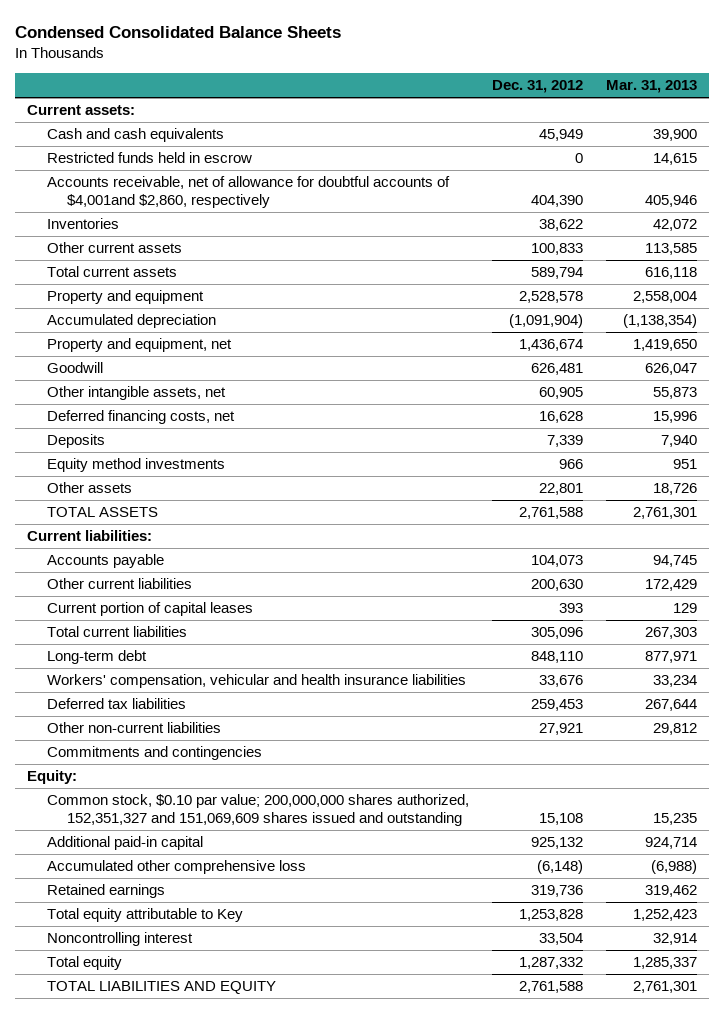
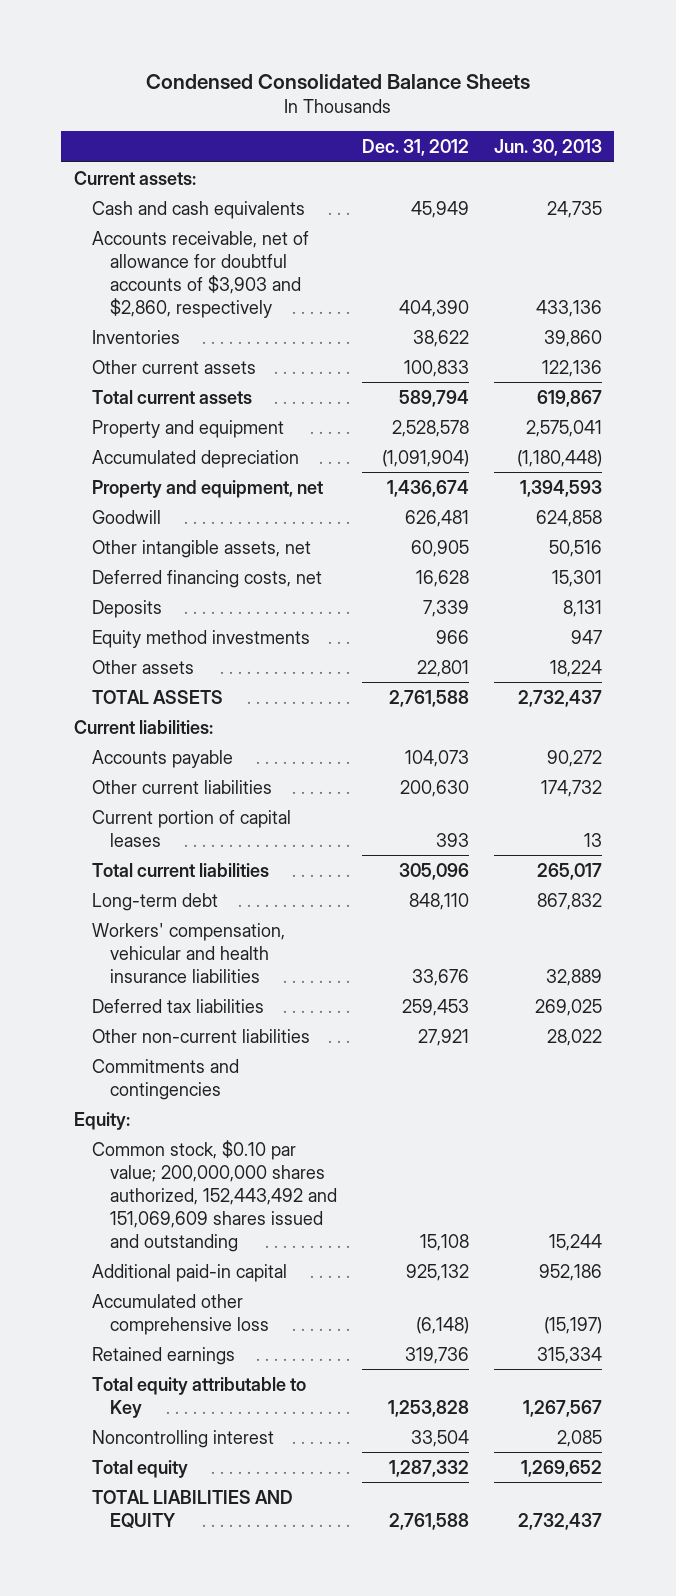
- | Dec. 31, 2012 | Mar. 31, 2013
+ | Dec. 31, 2012 | Jun. 30, 2013
- Restricted funds held in escrow | 0 | 14,615
- Accounts receivable, net of allowance for doubtful accounts of $4,001and $2,860, respectively | 404,390 | 405,946
+ Accounts receivable, net of allowance for doubtful accounts of $3,903 and $2,860, respectively | 404,390 | 433,136
- Common stock, $0.10 par value; 200,000,000 shares authorized, 152,351,327 and 151,069,609 shares issued and outstanding | 15,108 | 15,235
+ Common stock, $0.10 par value; 200,000,000 shares authorized, 152,443,492 and 151,069,609 shares issued and outstanding | 15,108 | 15,244

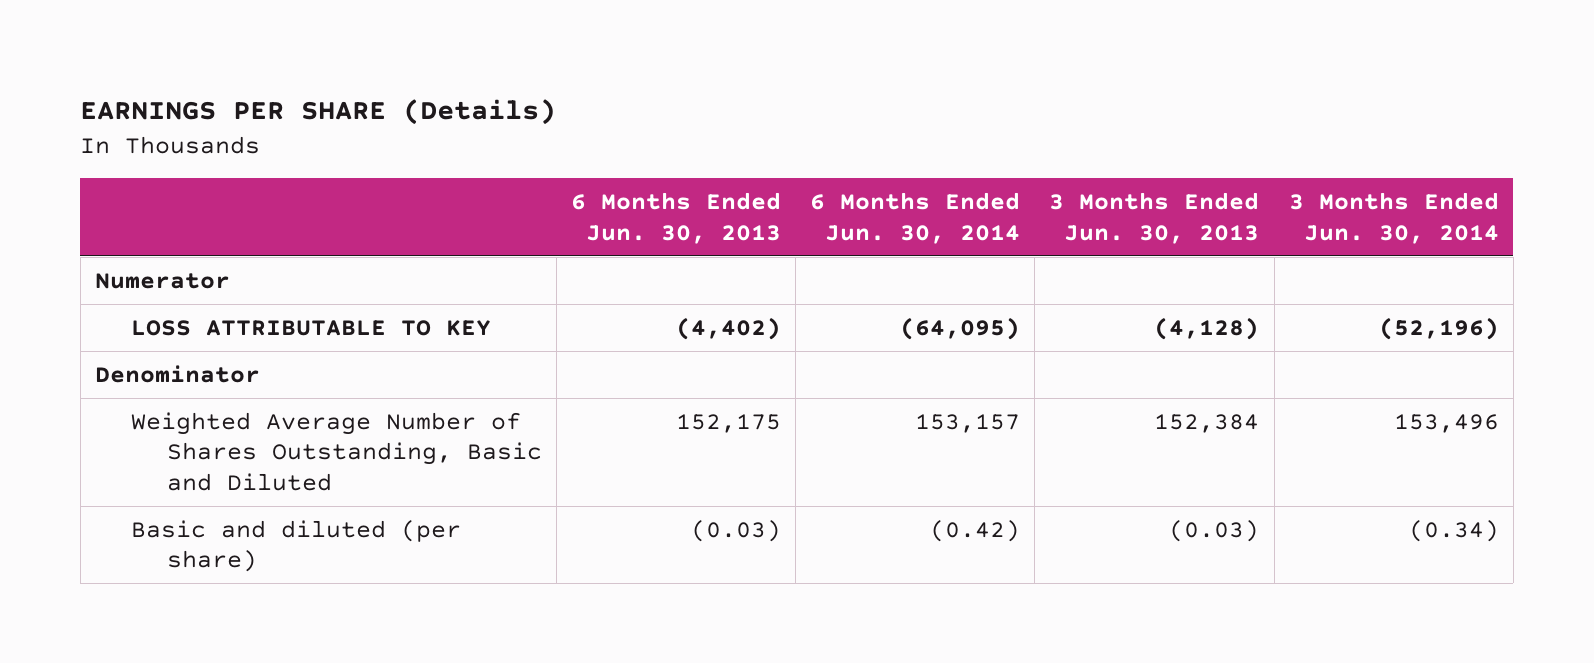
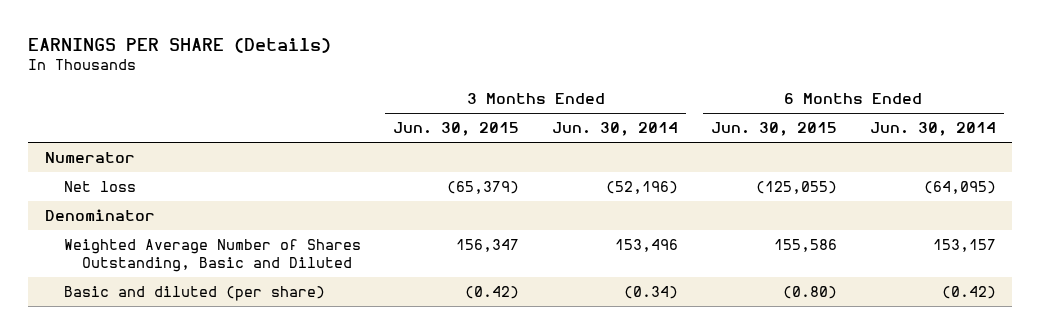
- | 6 Months Ended Jun. 30, 2013 | 6 Months Ended Jun. 30, 2014 | 3 Months Ended Jun. 30, 2013 | 3 Months Ended Jun. 30, 2014
+ | 3 Months Ended Jun. 30, 2015 | 3 Months Ended Jun. 30, 2014 | 6 Months Ended Jun. 30, 2015 | 6 Months Ended Jun. 30, 2014
- LOSS ATTRIBUTABLE TO KEY | (4,402) | (64,095) | (4,128) | (52,196)
+ Net loss | (65,379) | (52,196) | (125,055) | (64,095)

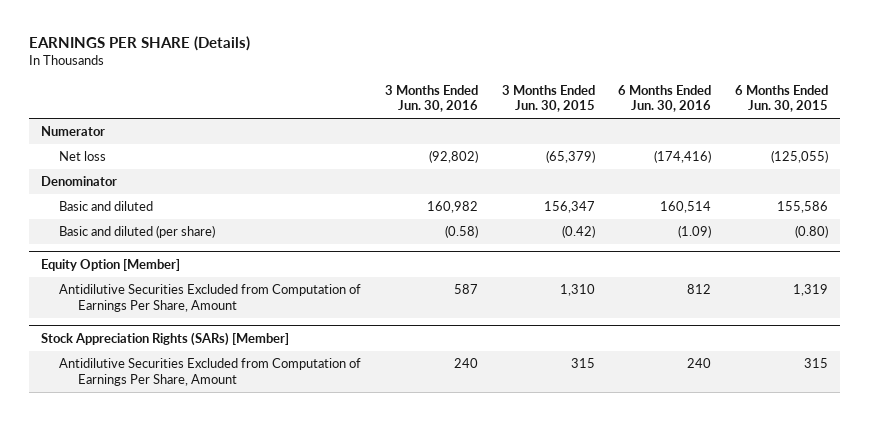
- | 3 Months Ended Jun. 30, 2015 | 3 Months Ended Jun. 30, 2014 | 6 Months Ended Jun. 30, 2015 | 6 Months Ended Jun. 30, 2014
+ | 3 Months Ended Jun. 30, 2016 | 3 Months Ended Jun. 30, 2015 | 6 Months Ended Jun. 30, 2016 | 6 Months Ended Jun. 30, 2015
- Weighted Average Number of Shares Outstanding, Basic and Diluted | 156,347 | 153,496 | 155,586 | 153,157
+ Basic and diluted | 160,982 | 156,347 | 160,514 | 155,586
+ Equity Option [Member]
+ Antidilutive Securities Excluded from Computation of Earnings Per Share, Amount | 587 | 1,310 | 812 | 1,319
+ Stock Appreciation Rights (SARs) [Member]
+ Antidilutive Securities Excluded from Computation of Earnings Per Share, Amount | 240 | 315 | 240 | 315

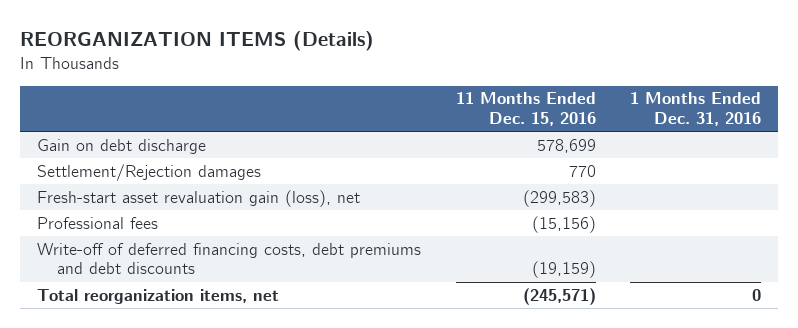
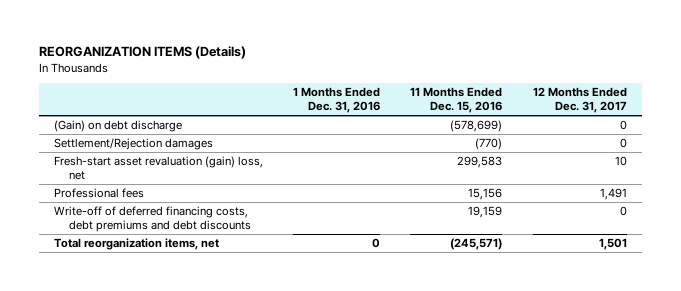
- | 11 Months Ended Dec. 15, 2016 | 1 Months Ended Dec. 31, 2016
+ | 1 Months Ended Dec. 31, 2016 | 11 Months Ended Dec. 15, 2016 | 12 Months Ended Dec. 31, 2017
- Gain on debt discharge | 578,699 |
- Settlement/Rejection damages | 770 |
- Fresh-start asset revaluation gain (loss), net | (299,583) |
- Professional fees | (15,156) |
- Write-off of deferred financing costs, debt premiums and debt discounts | (19,159) |
+ (Gain) on debt discharge | | (578,699) | 0
+ Settlement/Rejection damages | | (770) | 0
+ Fresh-start asset revaluation (gain) loss, net | | 299,583 | 10
+ Professional fees | | 15,156 | 1,491
+ Write-off of deferred financing costs, debt premiums and debt discounts | | 19,159 | 0

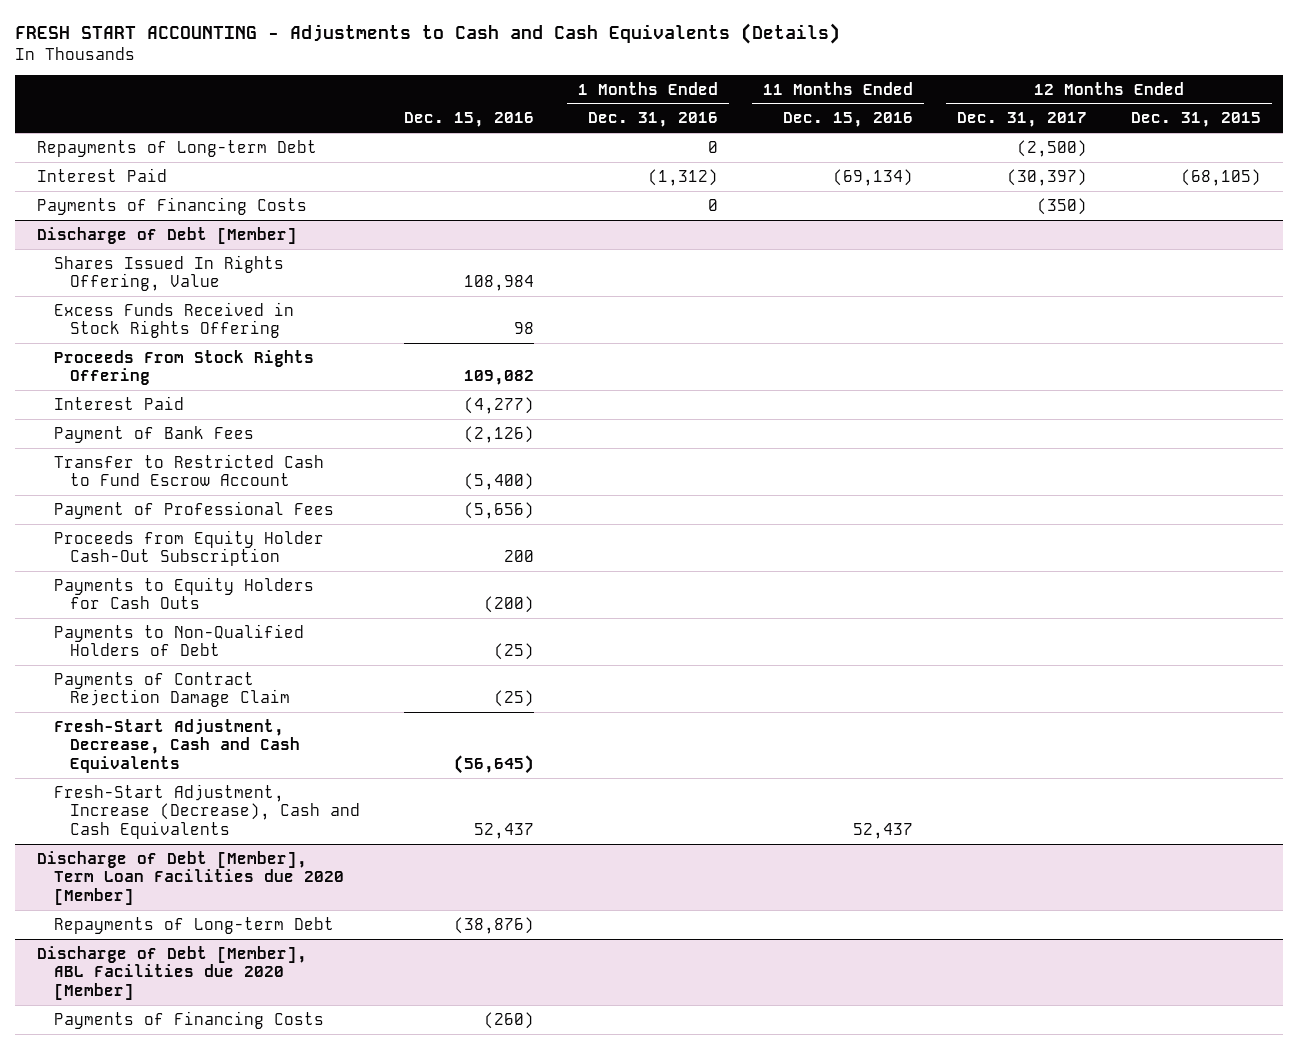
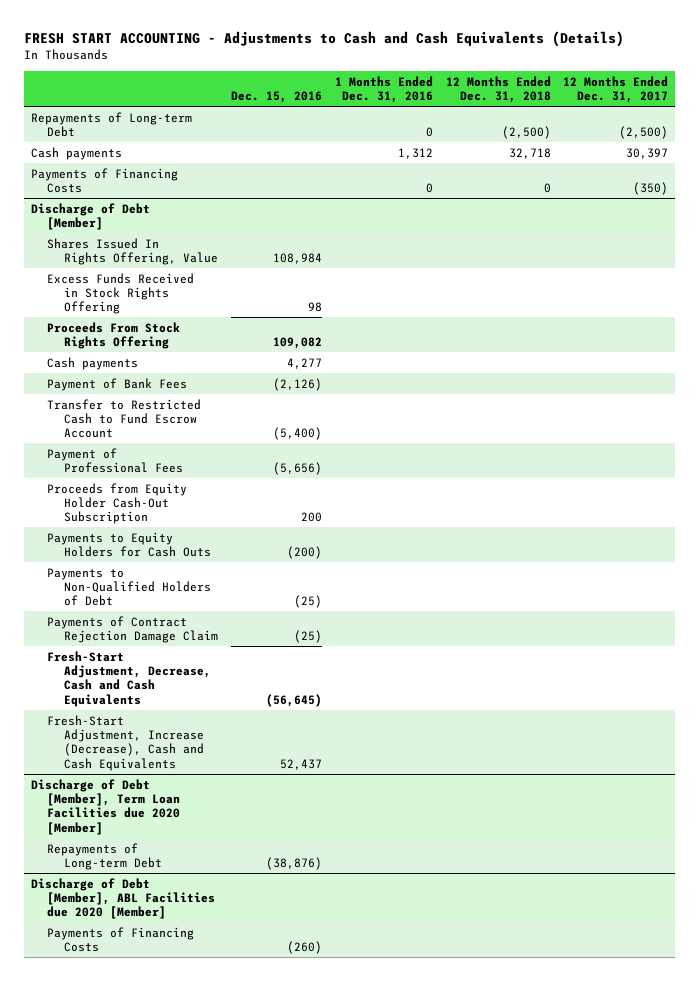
- | Dec. 15, 2016 | 1 Months Ended Dec. 31, 2016 | 11 Months Ended Dec. 15, 2016 | 12 Months Ended Dec. 31, 2017 | 12 Months Ended Dec. 31, 2015
+ | Dec. 15, 2016 | 1 Months Ended Dec. 31, 2016 | 12 Months Ended Dec. 31, 2018 | 12 Months Ended Dec. 31, 2017
- Interest Paid | | (1,312) | (69,134) | (30,397) | (68,105)
+ Cash payments | | 1,312 | 32,718 | 30,397
@ Discharge of Debt [Member]
- Interest Paid | (4,277) | | | |
+ Cash payments | 4,277 | | |

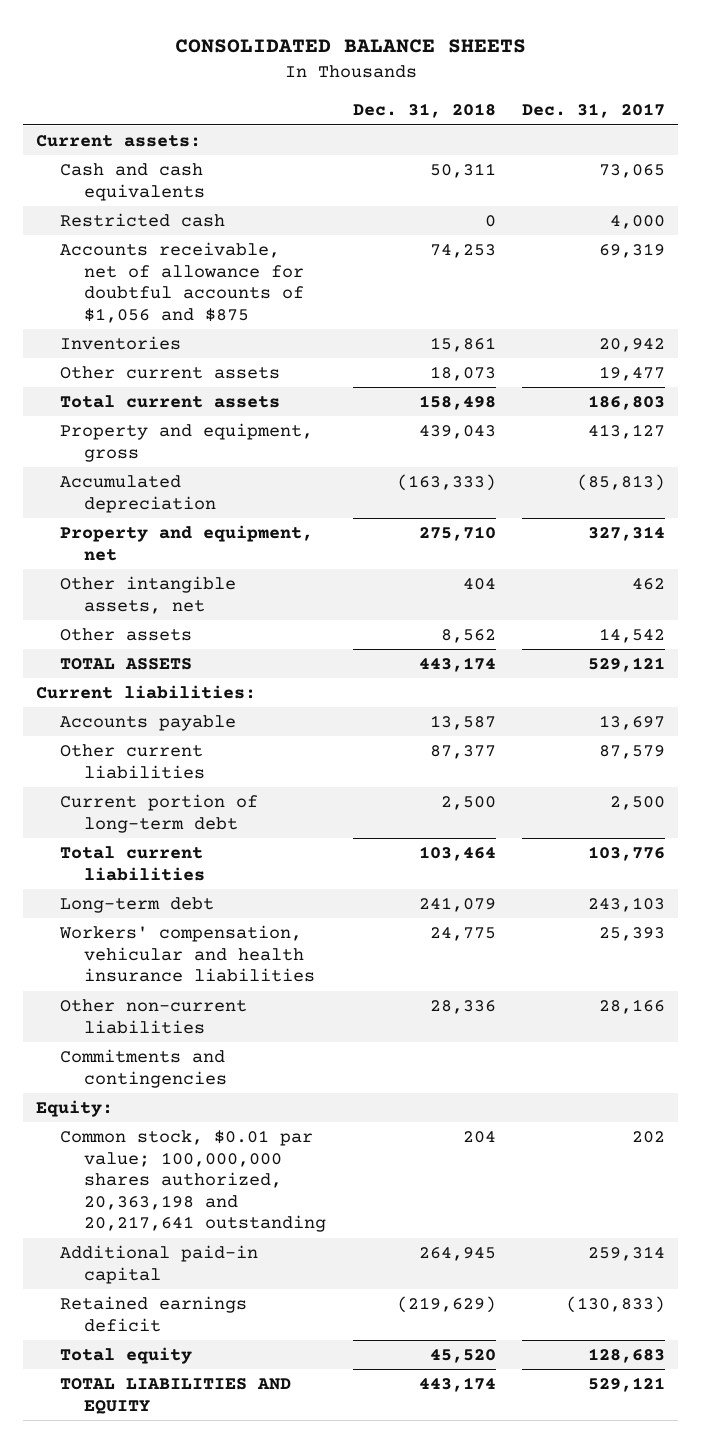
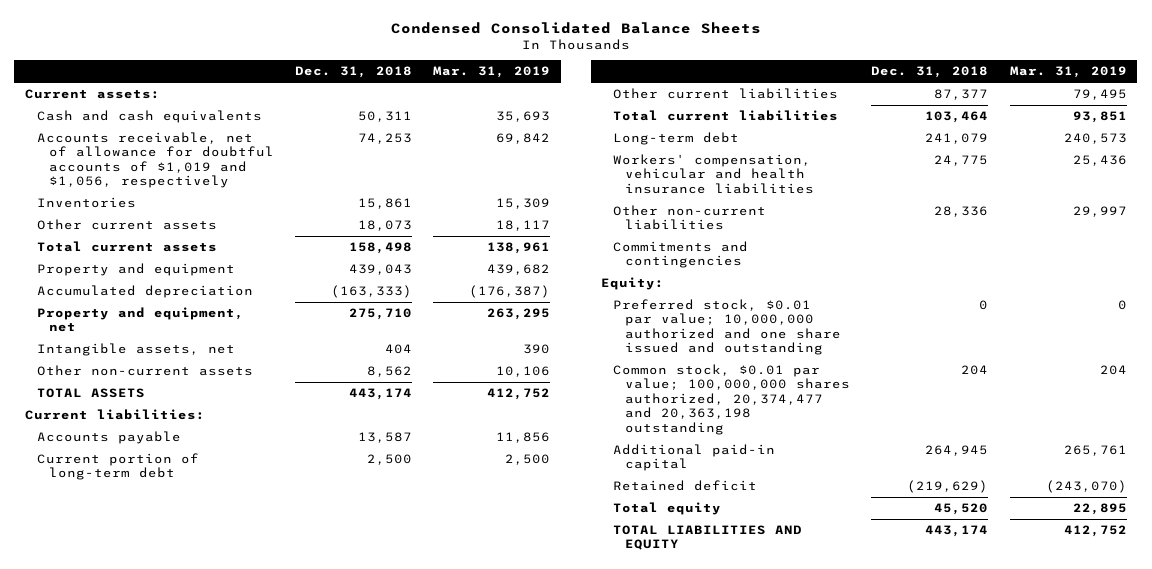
- CONSOLIDATED BALANCE SHEETS
+ Condensed Consolidated Balance Sheets
- | Dec. 31, 2018 | Dec. 31, 2017
+ | Dec. 31, 2018 | Mar. 31, 2019
- Restricted cash | 0 | 4,000
- Accounts receivable, net of allowance for doubtful accounts of $1,056 and $875 | 74,253 | 69,319
+ Accounts receivable, net of allowance for doubtful accounts of $1,019 and $1,056, respectively | 74,253 | 69,842
- Property and equipment, gross | 439,043 | 413,127
+ Property and equipment | 439,043 | 439,682
- Other intangible assets, net | 404 | 462
- Other assets | 8,562 | 14,542
+ Intangible assets, net | 404 | 390
+ Other non-current assets | 8,562 | 10,106
moved down: Other current liabilities | 87,377 | 79,495
- Common stock, $0.01 par value; 100,000,000 shares authorized, 20,363,198 and 20,217,641 outstanding | 204 | 202
+ Preferred stock, $0.01 par value; 10,000,000 authorized and one share issued and outstanding | 0 | 0
+ Common stock, $0.01 par value; 100,000,000 shares authorized, 20,374,477 and 20,363,198 outstanding | 204 | 204
- Retained earnings deficit | (219,629) | (130,833)
+ Retained deficit | (219,629) | (243,070)

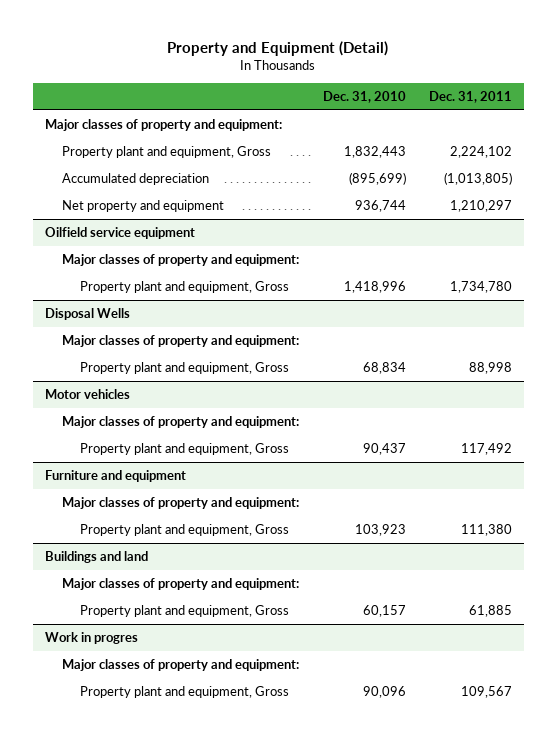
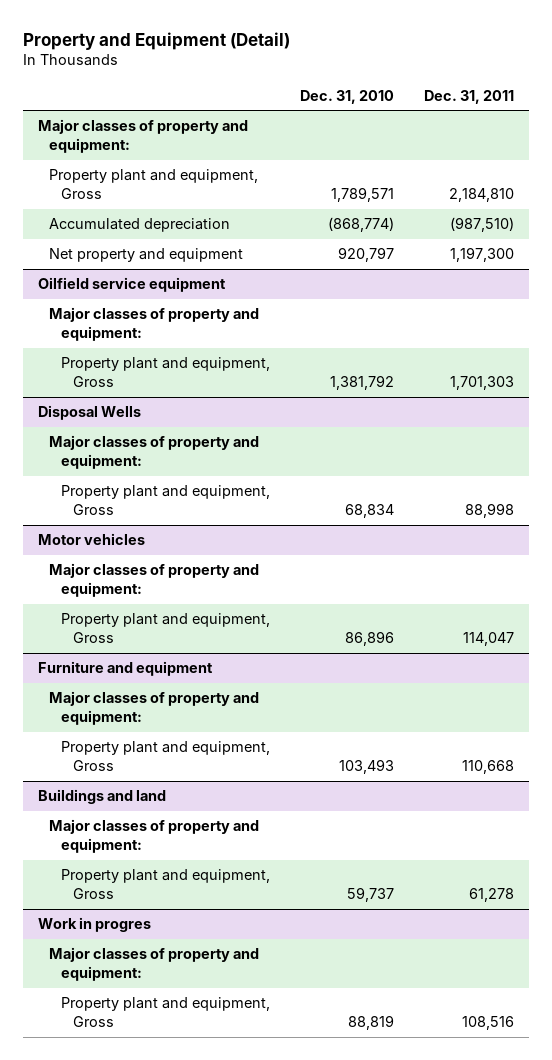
- Property plant and equipment, Gross | 1,832,443 | 2,224,102
- Accumulated depreciation | (895,699) | (1,013,805)
- Net property and equipment | 936,744 | 1,210,297
+ Property plant and equipment, Gross | 1,789,571 | 2,184,810
+ Accumulated depreciation | (868,774) | (987,510)
+ Net property and equipment | 920,797 | 1,197,300
@ Oilfield service equipment
- Property plant and equipment, Gross | 1,418,996 | 1,734,780
+ Property plant and equipment, Gross | 1,381,792 | 1,701,303
@ Motor vehicles
- Property plant and equipment, Gross | 90,437 | 117,492
+ Property plant and equipment, Gross | 86,896 | 114,047
@ Furniture and equipment
- Property plant and equipment, Gross | 103,923 | 111,380
+ Property plant and equipment, Gross | 103,493 | 110,668
@ Buildings and land
- Property plant and equipment, Gross | 60,157 | 61,885
+ Property plant and equipment, Gross | 59,737 | 61,278
@ Work in progres
- Property plant and equipment, Gross | 90,096 | 109,567
+ Property plant and equipment, Gross | 88,819 | 108,516

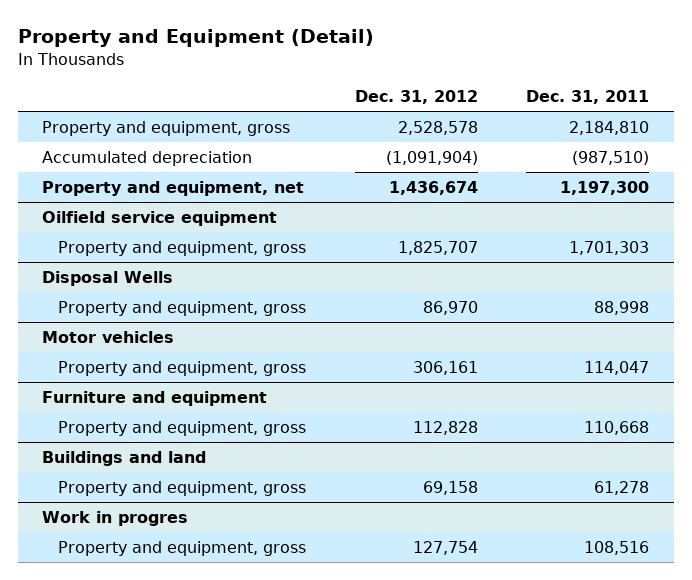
- | Dec. 31, 2010 | Dec. 31, 2011
+ | Dec. 31, 2012 | Dec. 31, 2011
- Major classes of property and equipment:
- Property plant and equipment, Gross | 1,789,571 | 2,184,810
+ Property and equipment, gross | 2,528,578 | 2,184,810
- Net property and equipment | 920,797 | 1,197,300
+ Property and equipment, net | 1,436,674 | 1,197,300
@ Oilfield service equipment
- Major classes of property and equipment:
- Property plant and equipment, Gross | 1,381,792 | 1,701,303
+ Property and equipment, gross | 1,825,707 | 1,701,303
@ Disposal Wells
- Major classes of property and equipment:
- Property plant and equipment, Gross | 68,834 | 88,998
+ Property and equipment, gross | 86,970 | 88,998
@ Motor vehicles
- Major classes of property and equipment:
- Property plant and equipment, Gross | 86,896 | 114,047
+ Property and equipment, gross | 306,161 | 114,047
@ Furniture and equipment
- Major classes of property and equipment:
- Property plant and equipment, Gross | 103,493 | 110,668
+ Property and equipment, gross | 112,828 | 110,668
@ Buildings and land
- Major classes of property and equipment:
- Property plant and equipment, Gross | 59,737 | 61,278
+ Property and equipment, gross | 69,158 | 61,278
@ Work in progres
- Major classes of property and equipment:
- Property plant and equipment, Gross | 88,819 | 108,516
+ Property and equipment, gross | 127,754 | 108,516

